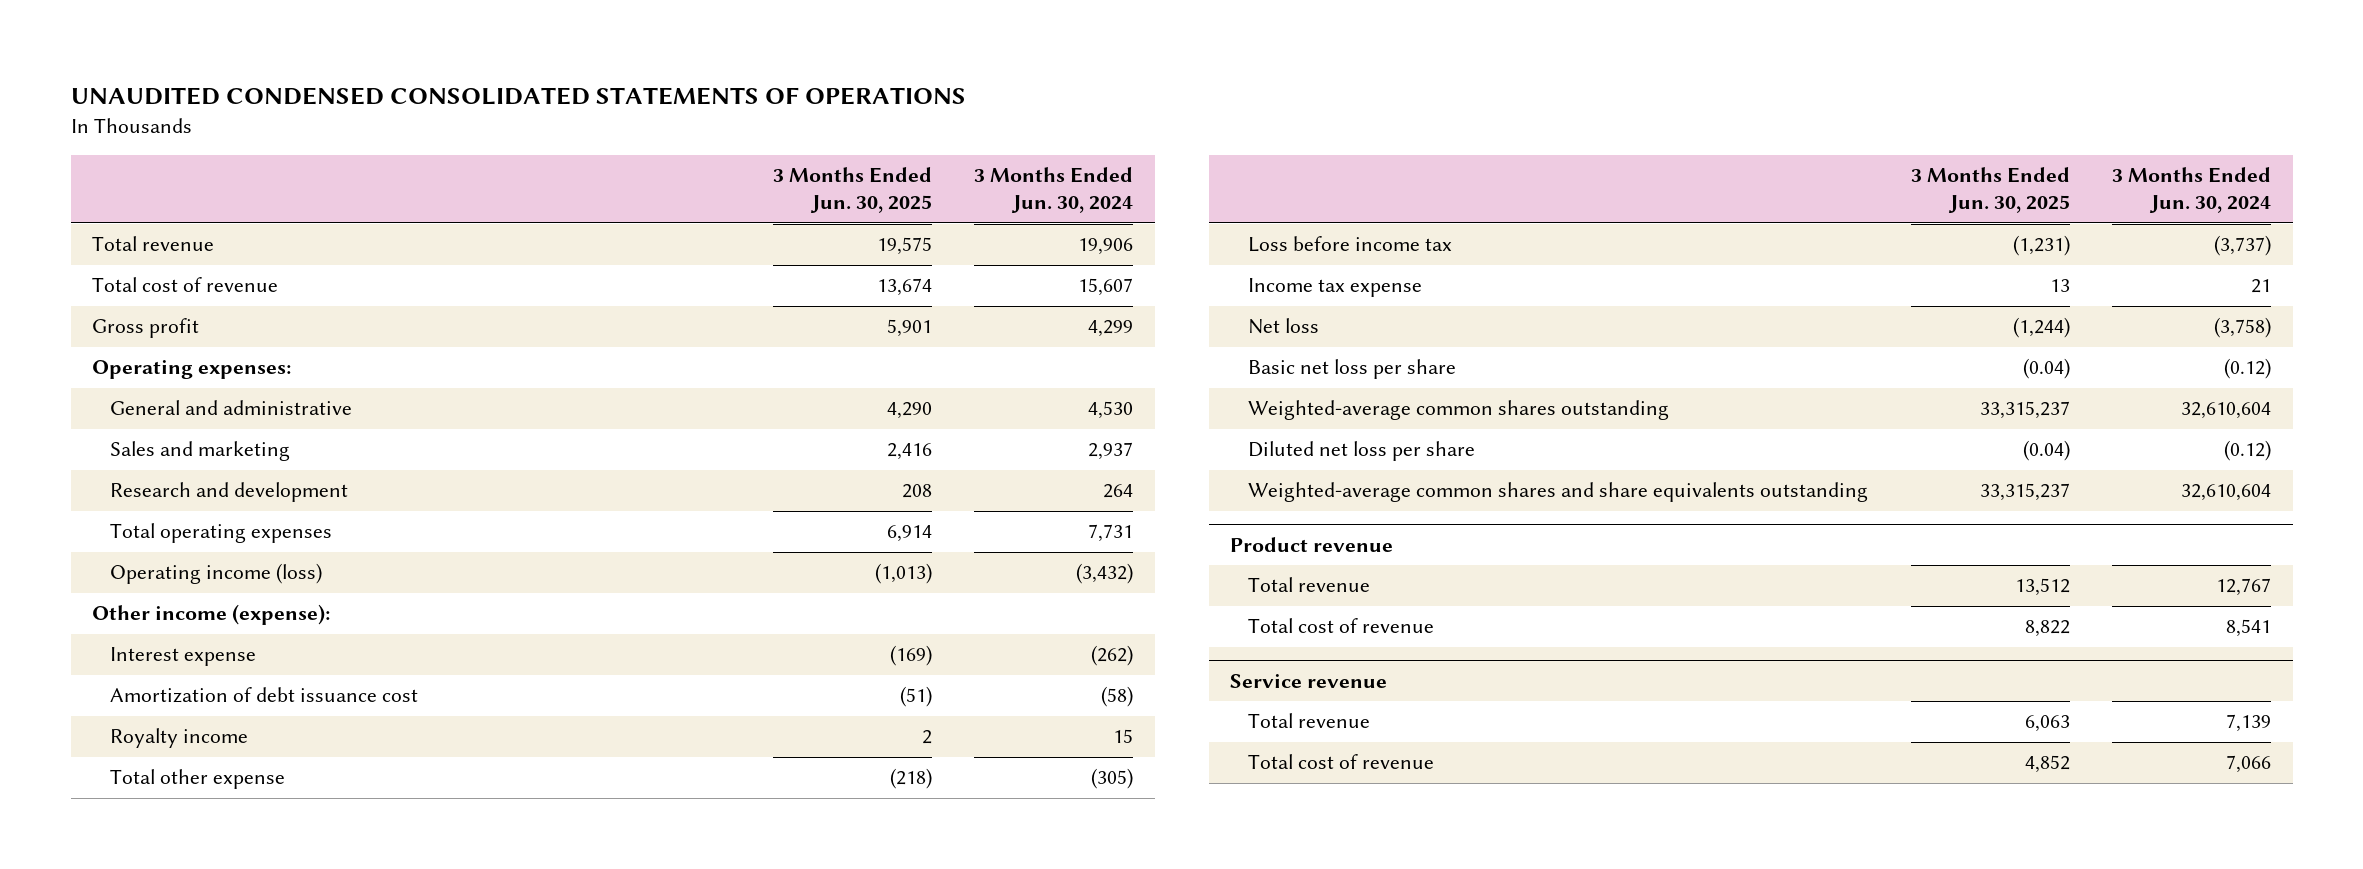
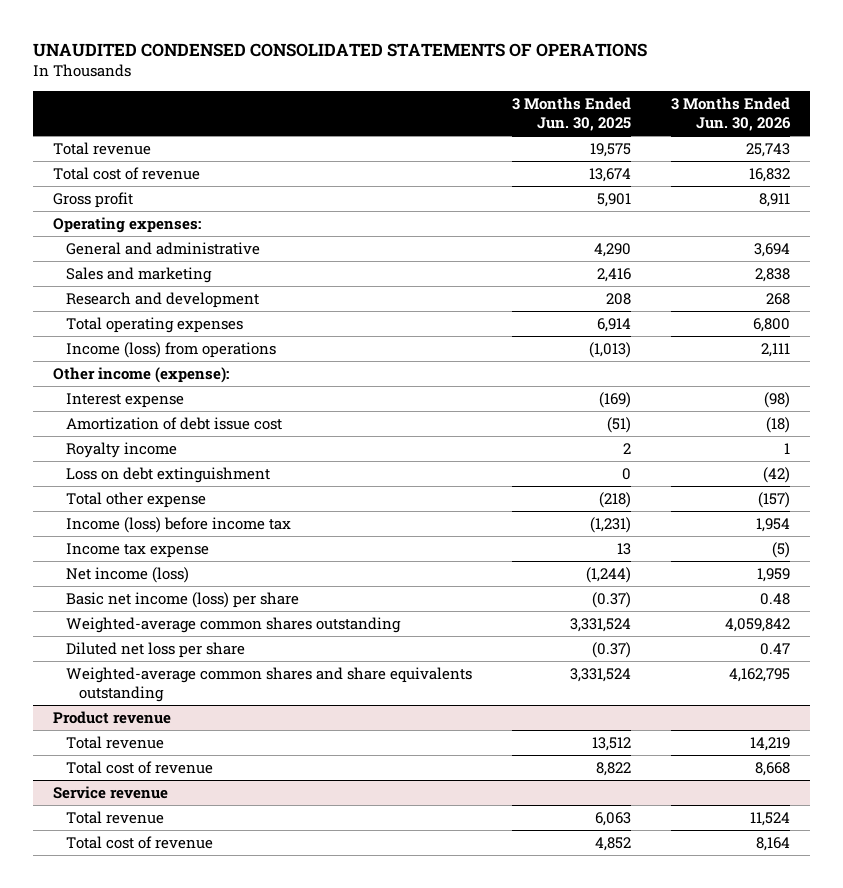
- | 3 Months Ended Jun. 30, 2025 | 3 Months Ended Jun. 30, 2024
+ | 3 Months Ended Jun. 30, 2025 | 3 Months Ended Jun. 30, 2026
- Operating income (loss) | (1,013) | (3,432)
+ Income (loss) from operations | (1,013) | 2,111
- Amortization of debt issuance cost | (51) | (58)
+ Amortization of debt issue cost | (51) | (18)
+ Loss on debt extinguishment | 0 | (42)
- Loss before income tax | (1,231) | (3,737)
+ Income (loss) before income tax | (1,231) | 1,954
- Net loss | (1,244) | (3,758)
- Basic net loss per share | (0.04) | (0.12)
- Weighted-average common shares outstanding | 33,315,237 | 32,610,604
- Diluted net loss per share | (0.04) | (0.12)
- Weighted-average common shares and share equivalents outstanding | 33,315,237 | 32,610,604
+ Net income (loss) | (1,244) | 1,959
+ Basic net income (loss) per share | (0.37) | 0.48
+ Weighted-average common shares outstanding | 3,331,524 | 4,059,842
+ Diluted net loss per share | (0.37) | 0.47
+ Weighted-average common shares and share equivalents outstanding | 3,331,524 | 4,162,795

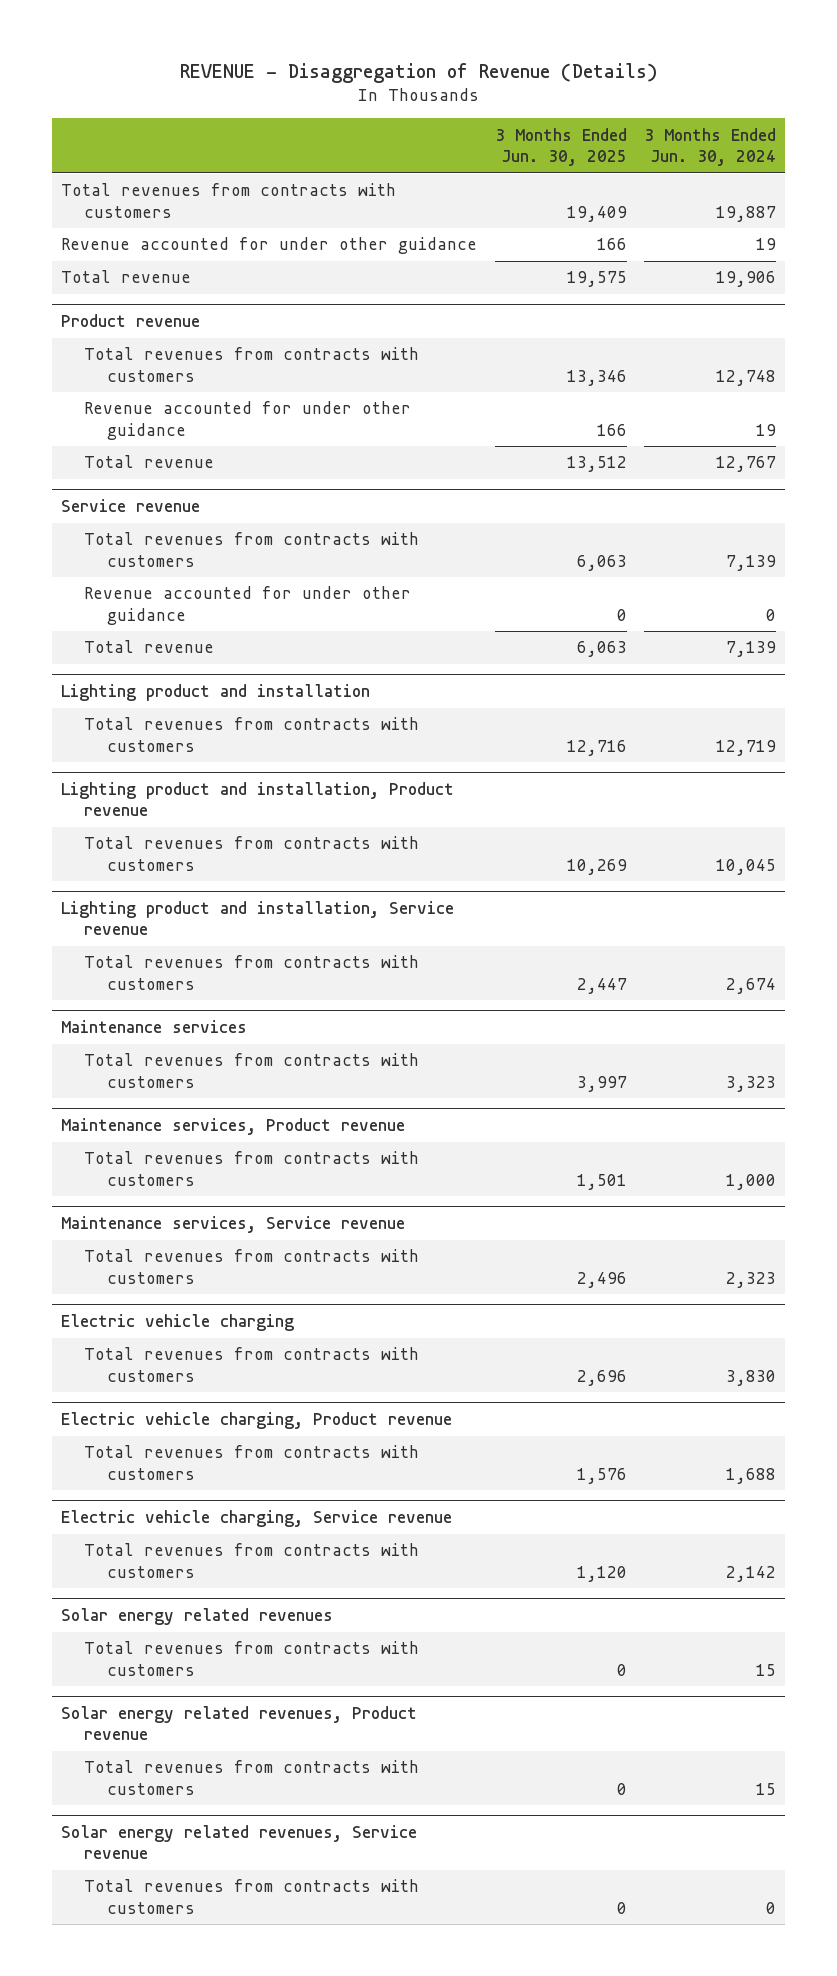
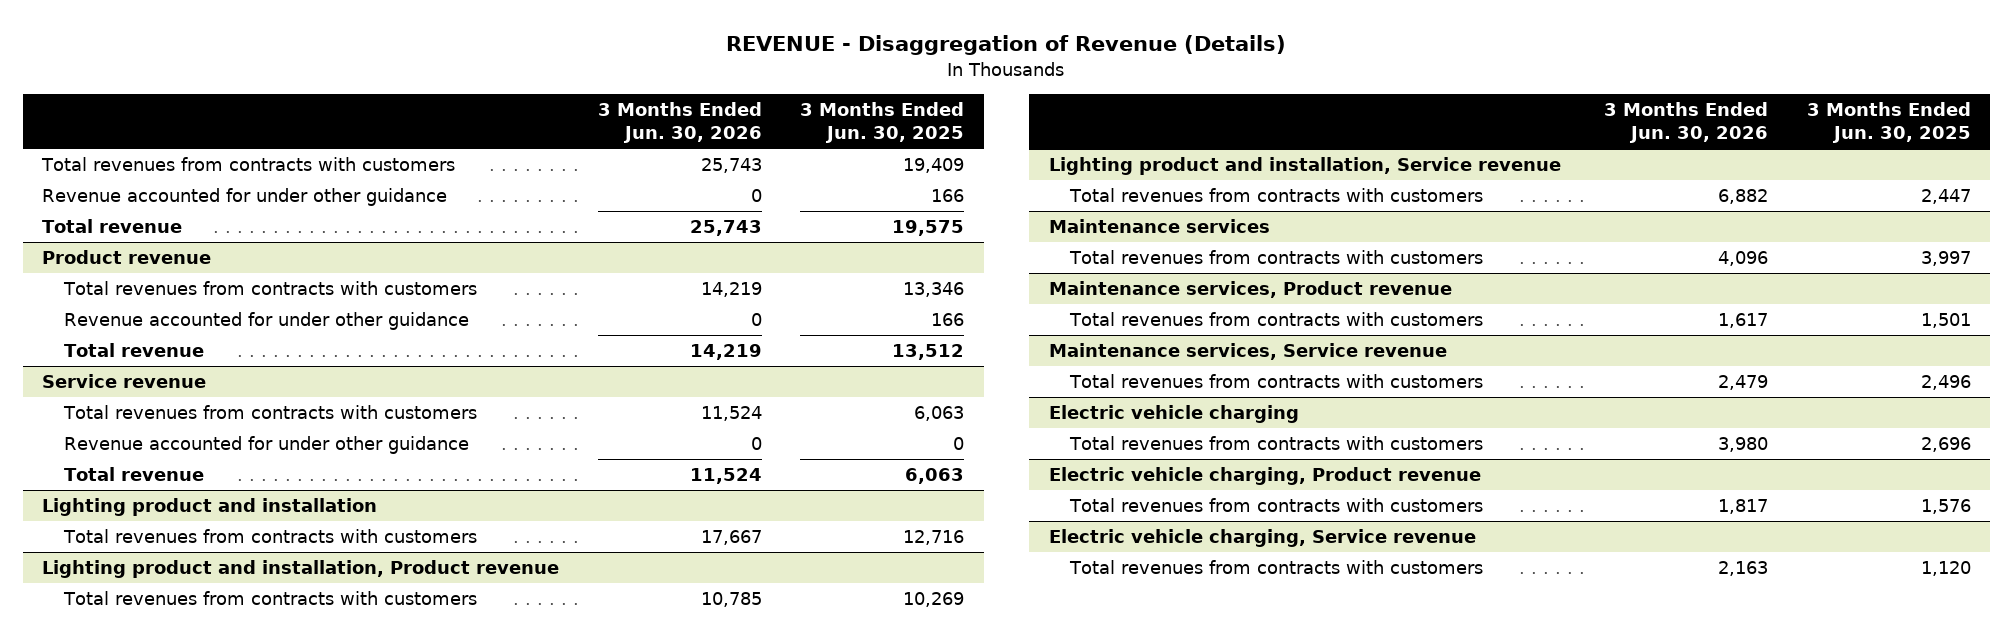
- | 3 Months Ended Jun. 30, 2025 | 3 Months Ended Jun. 30, 2024
+ | 3 Months Ended Jun. 30, 2026 | 3 Months Ended Jun. 30, 2025
- Solar energy related revenues
- Total revenues from contracts with customers | 0 | 15
- Solar energy related revenues, Product revenue
- Total revenues from contracts with customers | 0 | 15
- Solar energy related revenues, Service revenue
- Total revenues from contracts with customers | 0 | 0

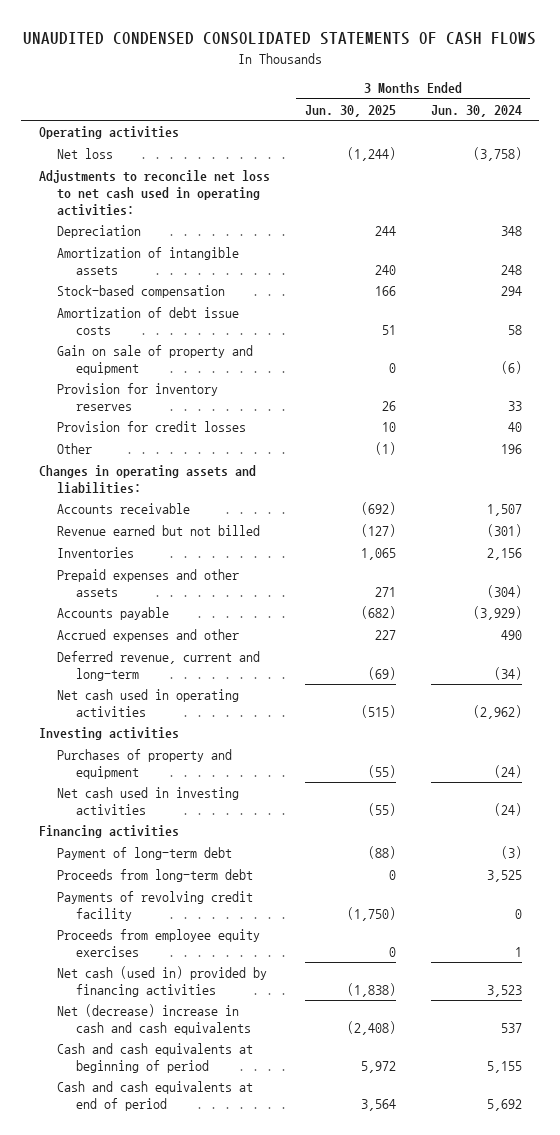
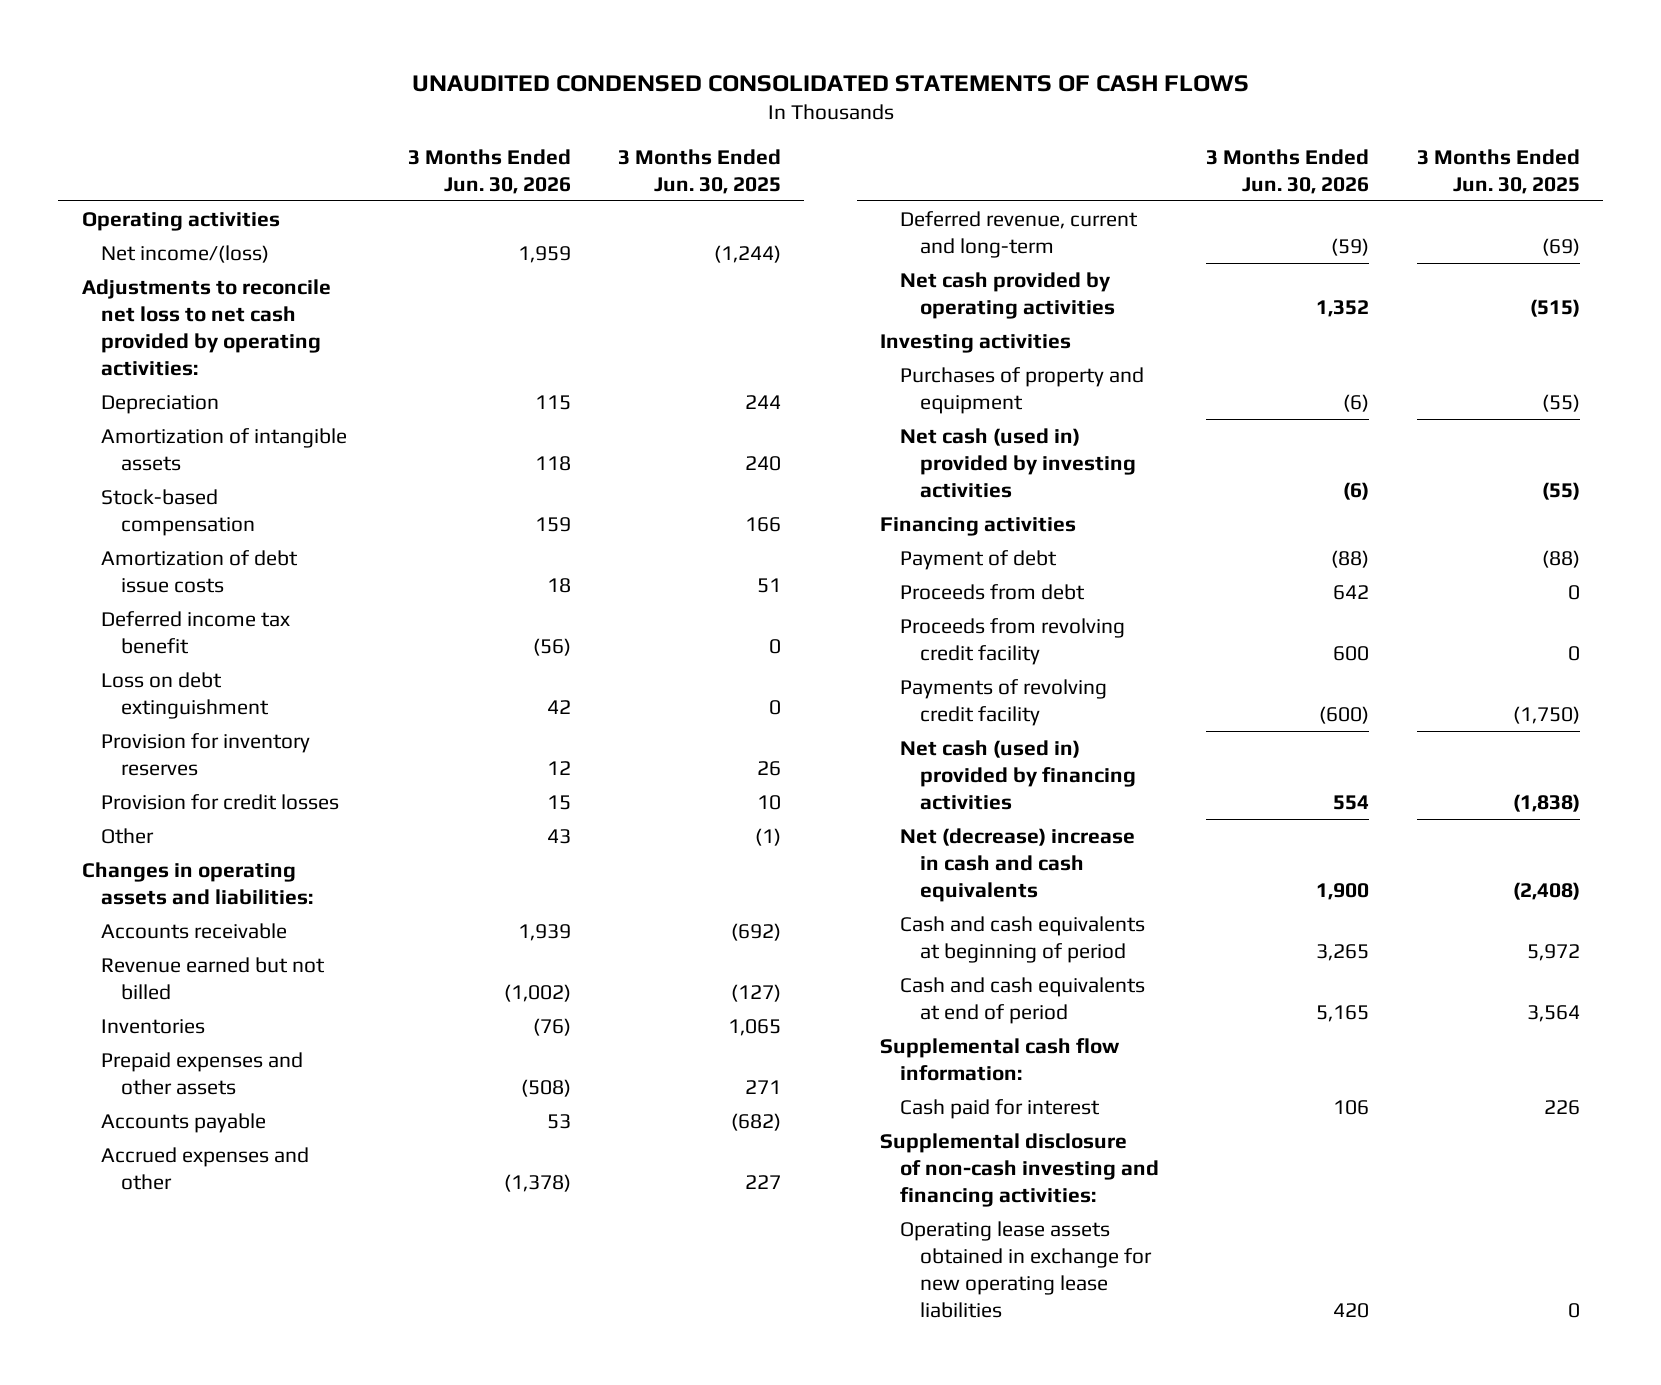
- | 3 Months Ended Jun. 30, 2025 | 3 Months Ended Jun. 30, 2024
+ | 3 Months Ended Jun. 30, 2026 | 3 Months Ended Jun. 30, 2025
- Net loss | (1,244) | (3,758)
- Adjustments to reconcile net loss to net cash used in operating activities:
+ Net income/(loss) | 1,959 | (1,244)
+ Adjustments to reconcile net loss to net cash provided by operating activities:
- Gain on sale of property and equipment | 0 | (6)
+ Deferred income tax benefit | (56) | 0
+ Loss on debt extinguishment | 42 | 0
- Net cash used in operating activities | (515) | (2,962)
+ Net cash provided by operating activities | 1,352 | (515)
- Net cash used in investing activities | (55) | (24)
+ Net cash (used in) provided by investing activities | (6) | (55)
- Payment of long-term debt | (88) | (3)
- Proceeds from long-term debt | 0 | 3,525
+ Payment of debt | (88) | (88)
+ Proceeds from debt | 642 | 0
+ Proceeds from revolving credit facility | 600 | 0
- Proceeds from employee equity exercises | 0 | 1
+ Supplemental cash flow information:
+ Cash paid for interest | 106 | 226
+ Supplemental disclosure of non-cash investing and financing activities:
+ Operating lease assets obtained in exchange for new operating lease liabilities | 420 | 0

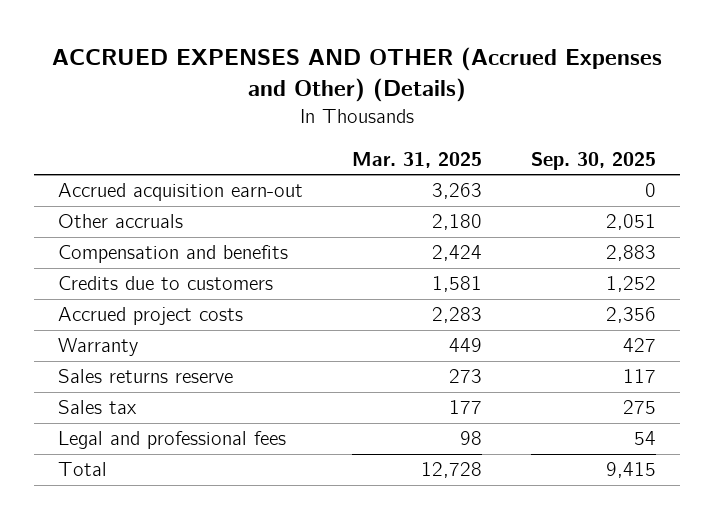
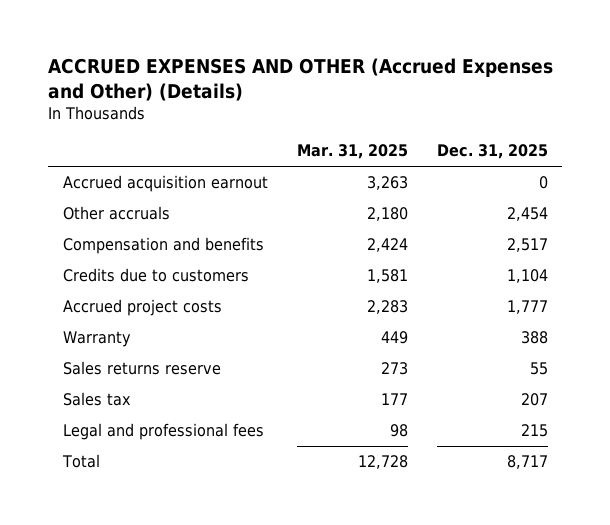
- | Mar. 31, 2025 | Sep. 30, 2025
+ | Mar. 31, 2025 | Dec. 31, 2025
- Accrued acquisition earn-out | 3,263 | 0
+ Accrued acquisition earnout | 3,263 | 0

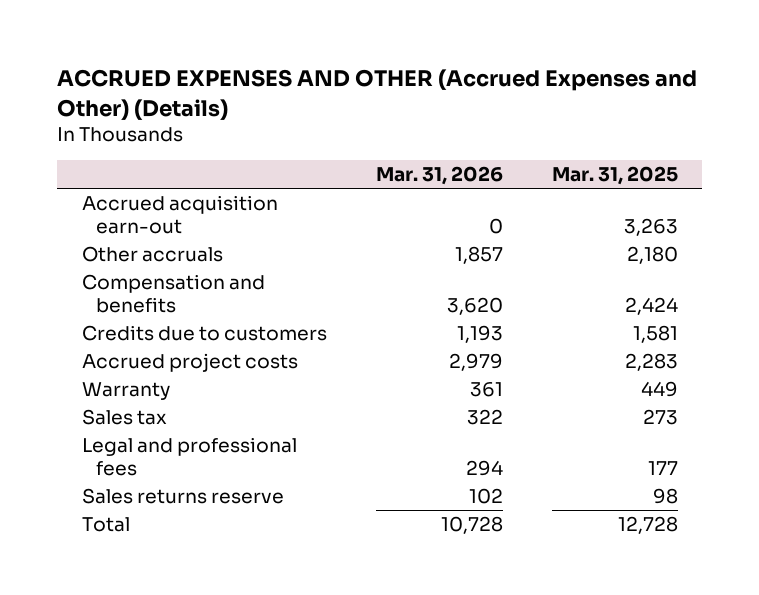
- | Mar. 31, 2025 | Dec. 31, 2025
+ | Mar. 31, 2026 | Mar. 31, 2025
- Accrued acquisition earnout | 3,263 | 0
+ Accrued acquisition earn-out | 0 | 3,263
- Sales returns reserve | 273 | 55
- Sales tax | 177 | 207
- Legal and professional fees | 98 | 215
+ Sales tax | 322 | 273
+ Legal and professional fees | 294 | 177
+ Sales returns reserve | 102 | 98

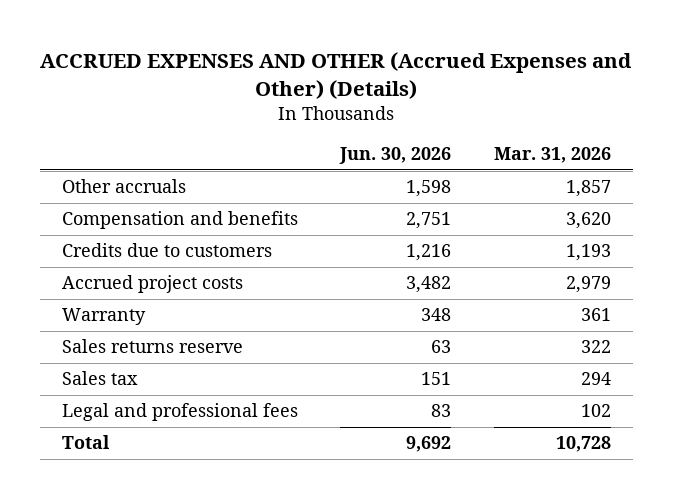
- | Mar. 31, 2026 | Mar. 31, 2025
+ | Jun. 30, 2026 | Mar. 31, 2026
- Accrued acquisition earn-out | 0 | 3,263
- Sales tax | 322 | 273
- Legal and professional fees | 294 | 177
- Sales returns reserve | 102 | 98
+ Sales returns reserve | 63 | 322
+ Sales tax | 151 | 294
+ Legal and professional fees | 83 | 102

